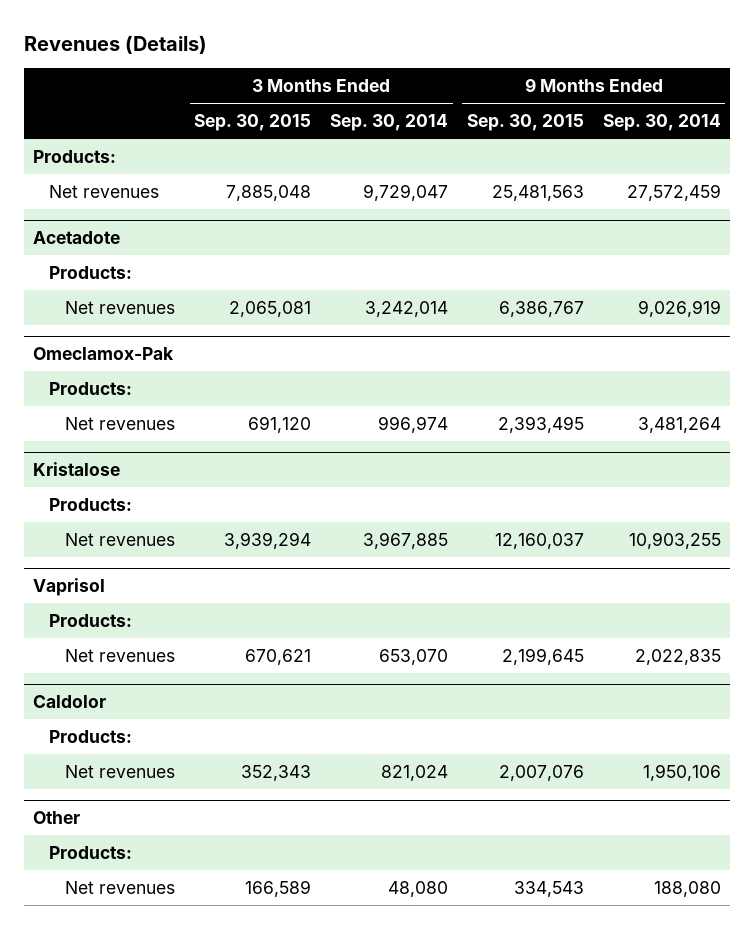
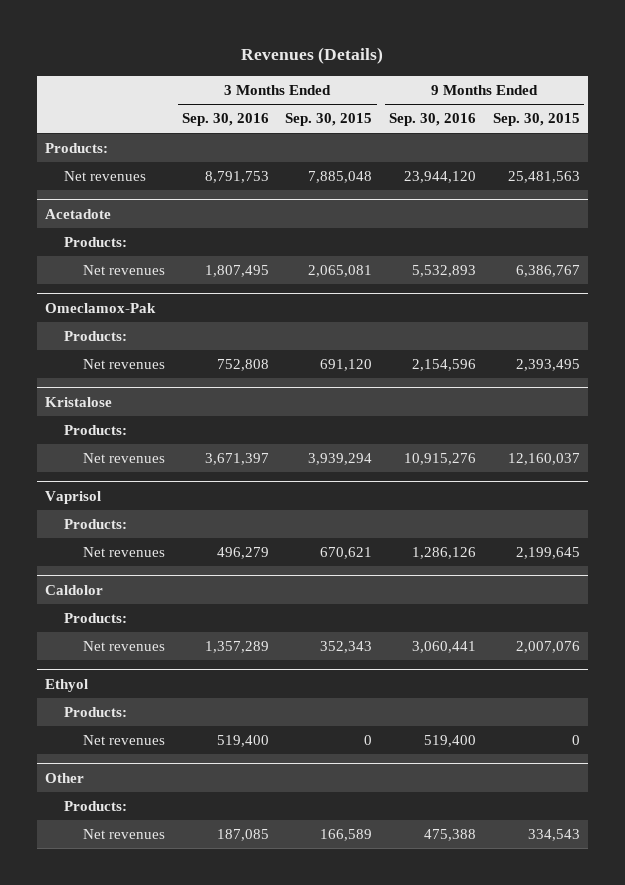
- | 3 Months Ended Sep. 30, 2015 | 3 Months Ended Sep. 30, 2014 | 9 Months Ended Sep. 30, 2015 | 9 Months Ended Sep. 30, 2014
+ | 3 Months Ended Sep. 30, 2016 | 3 Months Ended Sep. 30, 2015 | 9 Months Ended Sep. 30, 2016 | 9 Months Ended Sep. 30, 2015
+ Ethyol
+ Products:
+ Net revenues | 519,400 | 0 | 519,400 | 0

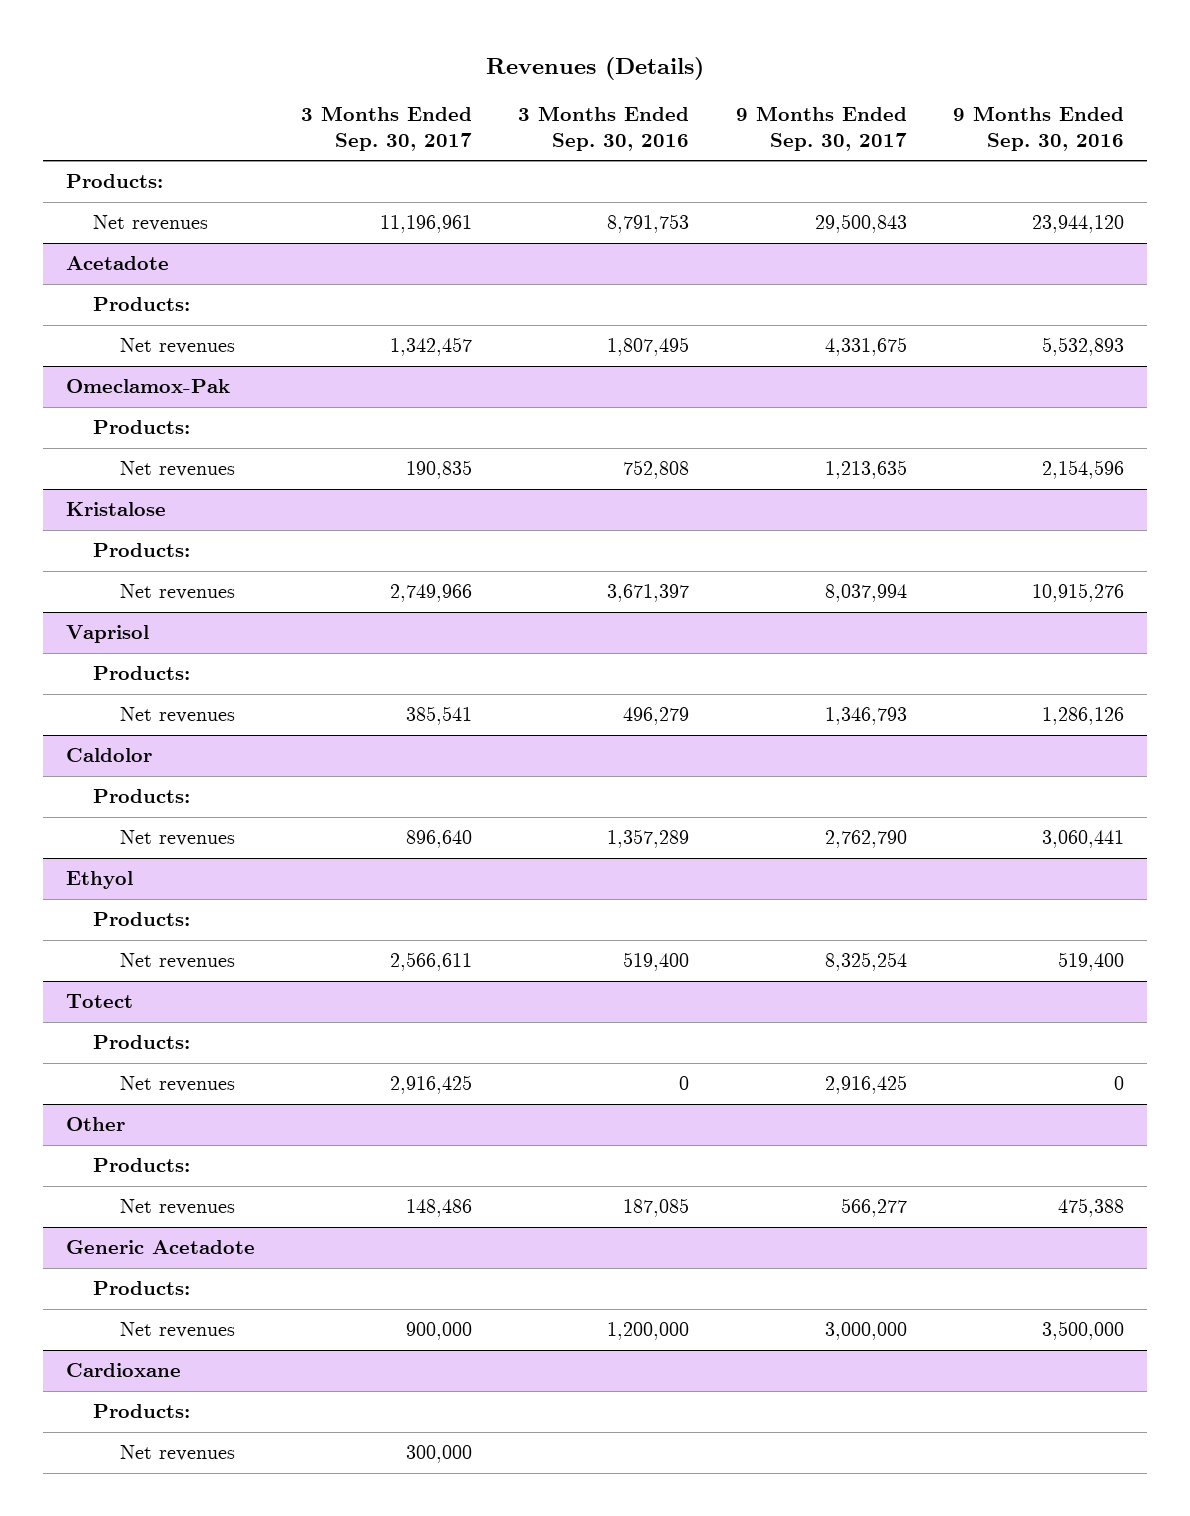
- | 3 Months Ended Sep. 30, 2016 | 3 Months Ended Sep. 30, 2015 | 9 Months Ended Sep. 30, 2016 | 9 Months Ended Sep. 30, 2015
+ | 3 Months Ended Sep. 30, 2017 | 3 Months Ended Sep. 30, 2016 | 9 Months Ended Sep. 30, 2017 | 9 Months Ended Sep. 30, 2016
+ Totect
+ Products:
+ Net revenues | 2,916,425 | 0 | 2,916,425 | 0
+ Generic Acetadote
+ Products:
+ Net revenues | 900,000 | 1,200,000 | 3,000,000 | 3,500,000
+ Cardioxane
+ Products:
+ Net revenues | 300,000 | | |

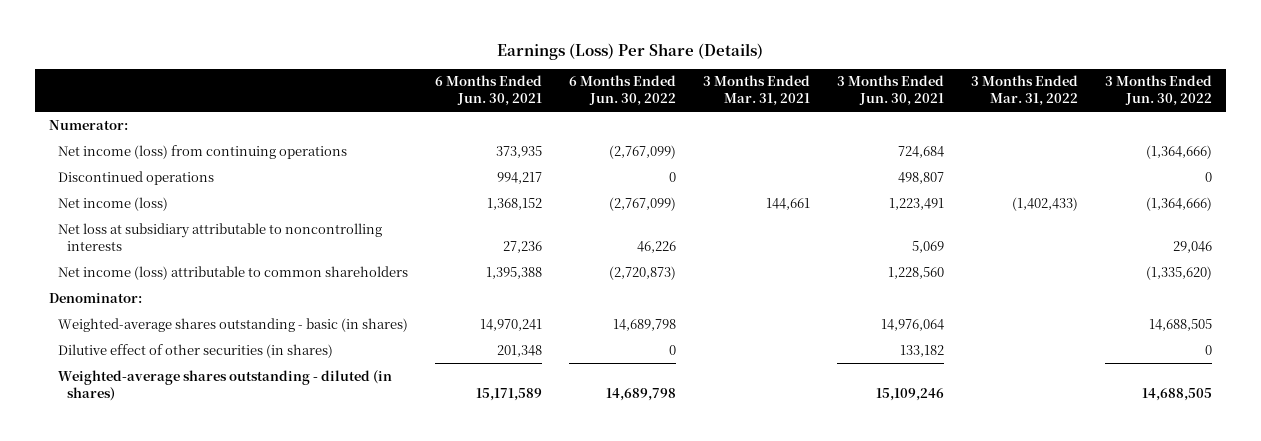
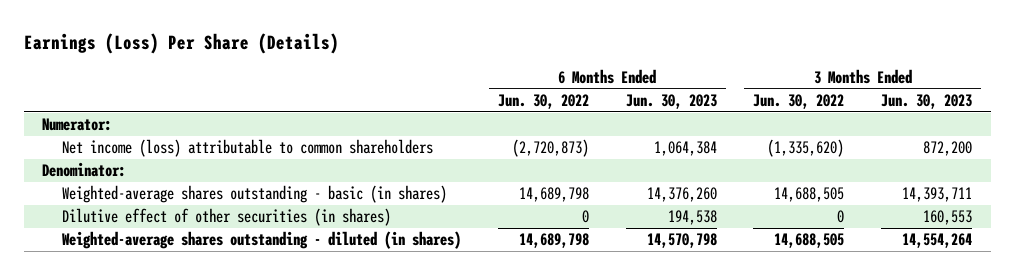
- | 6 Months Ended Jun. 30, 2021 | 6 Months Ended Jun. 30, 2022 | 3 Months Ended Mar. 31, 2021 | 3 Months Ended Jun. 30, 2021 | 3 Months Ended Mar. 31, 2022 | 3 Months Ended Jun. 30, 2022
+ | 6 Months Ended Jun. 30, 2022 | 6 Months Ended Jun. 30, 2023 | 3 Months Ended Jun. 30, 2022 | 3 Months Ended Jun. 30, 2023
- Net income (loss) from continuing operations | 373,935 | (2,767,099) | | 724,684 | | (1,364,666)
- Discontinued operations | 994,217 | 0 | | 498,807 | | 0
- Net income (loss) | 1,368,152 | (2,767,099) | 144,661 | 1,223,491 | (1,402,433) | (1,364,666)
- Net loss at subsidiary attributable to noncontrolling interests | 27,236 | 46,226 | | 5,069 | | 29,046

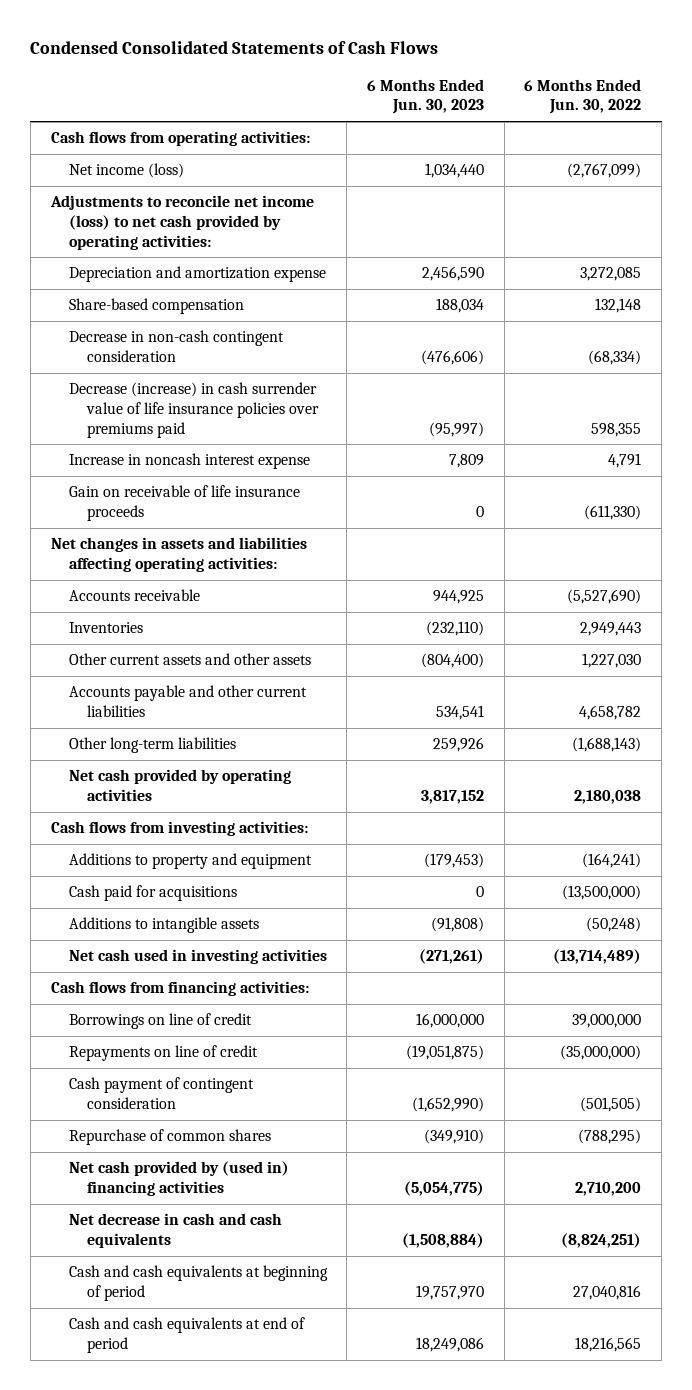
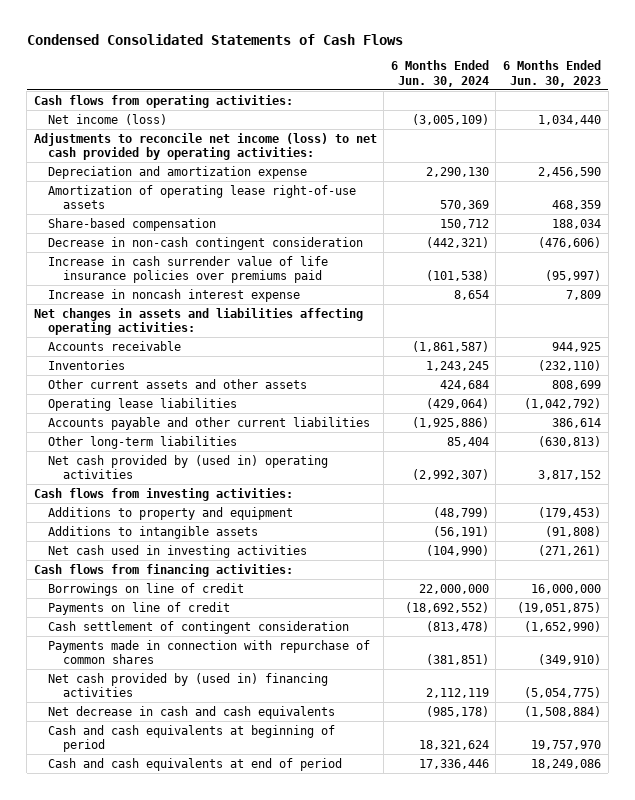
- | 6 Months Ended Jun. 30, 2023 | 6 Months Ended Jun. 30, 2022
+ | 6 Months Ended Jun. 30, 2024 | 6 Months Ended Jun. 30, 2023
+ Amortization of operating lease right-of-use assets | 570,369 | 468,359
- Decrease (increase) in cash surrender value of life insurance policies over premiums paid | (95,997) | 598,355
+ Increase in cash surrender value of life insurance policies over premiums paid | (101,538) | (95,997)
- Gain on receivable of life insurance proceeds | 0 | (611,330)
- Other current assets and other assets | (804,400) | 1,227,030
- Accounts payable and other current liabilities | 534,541 | 4,658,782
- Other long-term liabilities | 259,926 | (1,688,143)
- Net cash provided by operating activities | 3,817,152 | 2,180,038
+ Other current assets and other assets | 424,684 | 808,699
+ Operating lease liabilities | (429,064) | (1,042,792)
+ Accounts payable and other current liabilities | (1,925,886) | 386,614
+ Other long-term liabilities | 85,404 | (630,813)
+ Net cash provided by (used in) operating activities | (2,992,307) | 3,817,152
- Cash paid for acquisitions | 0 | (13,500,000)
- Repayments on line of credit | (19,051,875) | (35,000,000)
- Cash payment of contingent consideration | (1,652,990) | (501,505)
- Repurchase of common shares | (349,910) | (788,295)
+ Payments on line of credit | (18,692,552) | (19,051,875)
+ Cash settlement of contingent consideration | (813,478) | (1,652,990)
+ Payments made in connection with repurchase of common shares | (381,851) | (349,910)

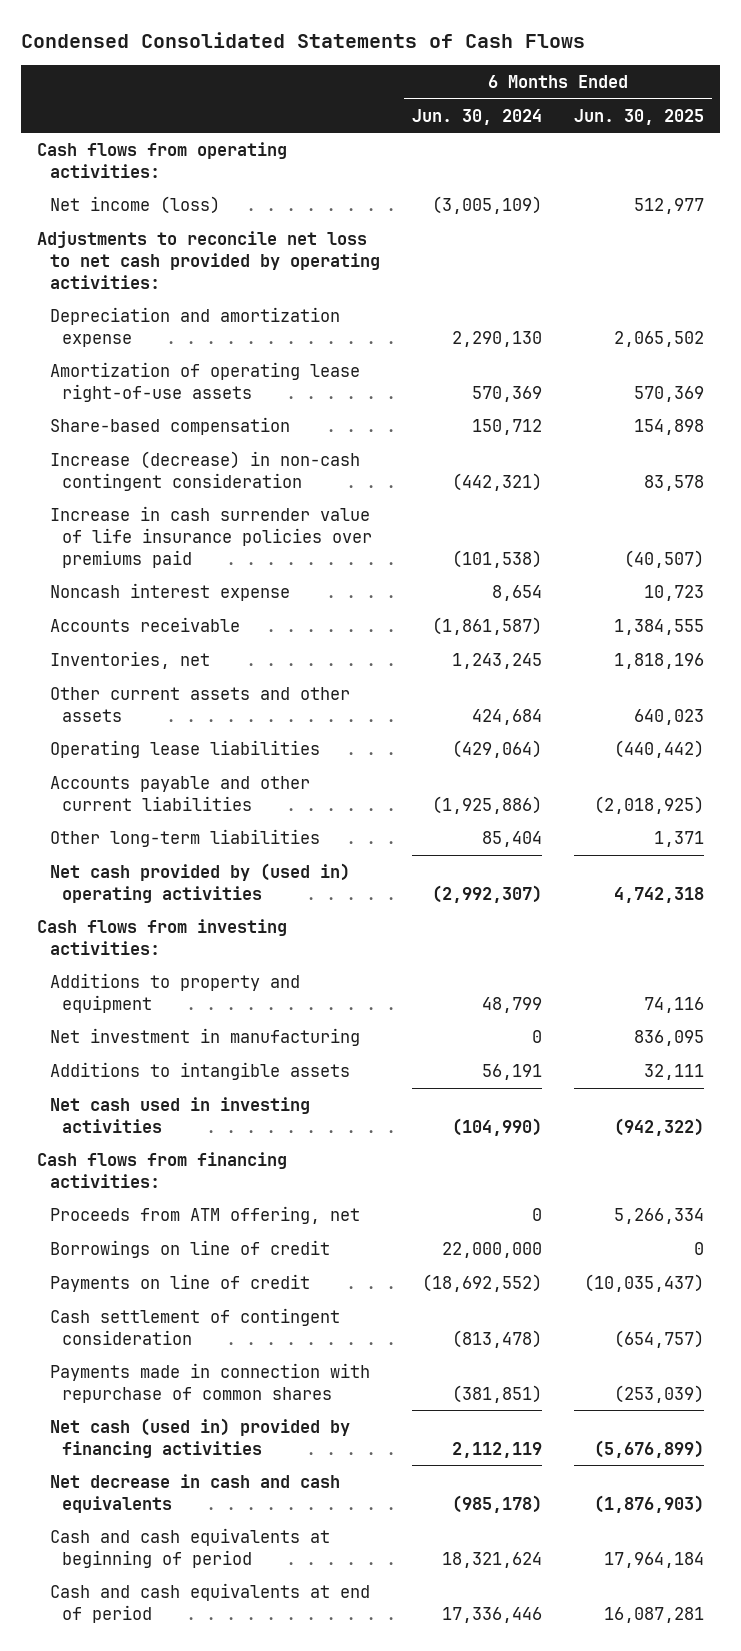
- | 6 Months Ended Jun. 30, 2024 | 6 Months Ended Jun. 30, 2023
+ | 6 Months Ended Jun. 30, 2024 | 6 Months Ended Jun. 30, 2025
- Adjustments to reconcile net income (loss) to net cash provided by operating activities:
+ Adjustments to reconcile net loss to net cash provided by operating activities:
- Decrease in non-cash contingent consideration | (442,321) | (476,606)
+ Increase (decrease) in non-cash contingent consideration | (442,321) | 83,578
- Increase in noncash interest expense | 8,654 | 7,809
- Net changes in assets and liabilities affecting operating activities:
+ Noncash interest expense | 8,654 | 10,723
- Inventories | 1,243,245 | (232,110)
+ Inventories, net | 1,243,245 | 1,818,196
- Additions to property and equipment | (48,799) | (179,453)
- Additions to intangible assets | (56,191) | (91,808)
+ Additions to property and equipment | 48,799 | 74,116
+ Net investment in manufacturing | 0 | 836,095
+ Additions to intangible assets | 56,191 | 32,111
+ Proceeds from ATM offering, net | 0 | 5,266,334
- Net cash provided by (used in) financing activities | 2,112,119 | (5,054,775)
+ Net cash (used in) provided by financing activities | 2,112,119 | (5,676,899)

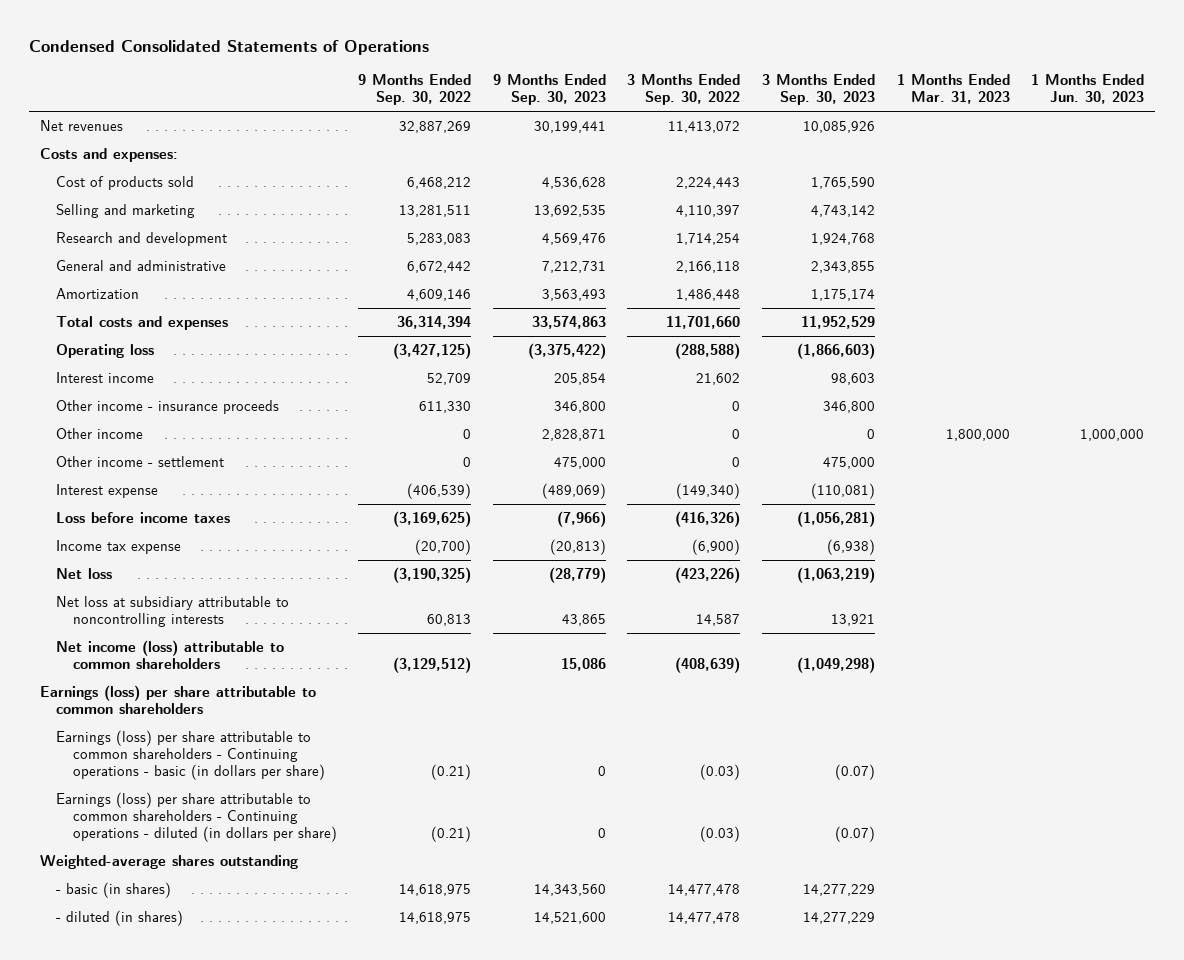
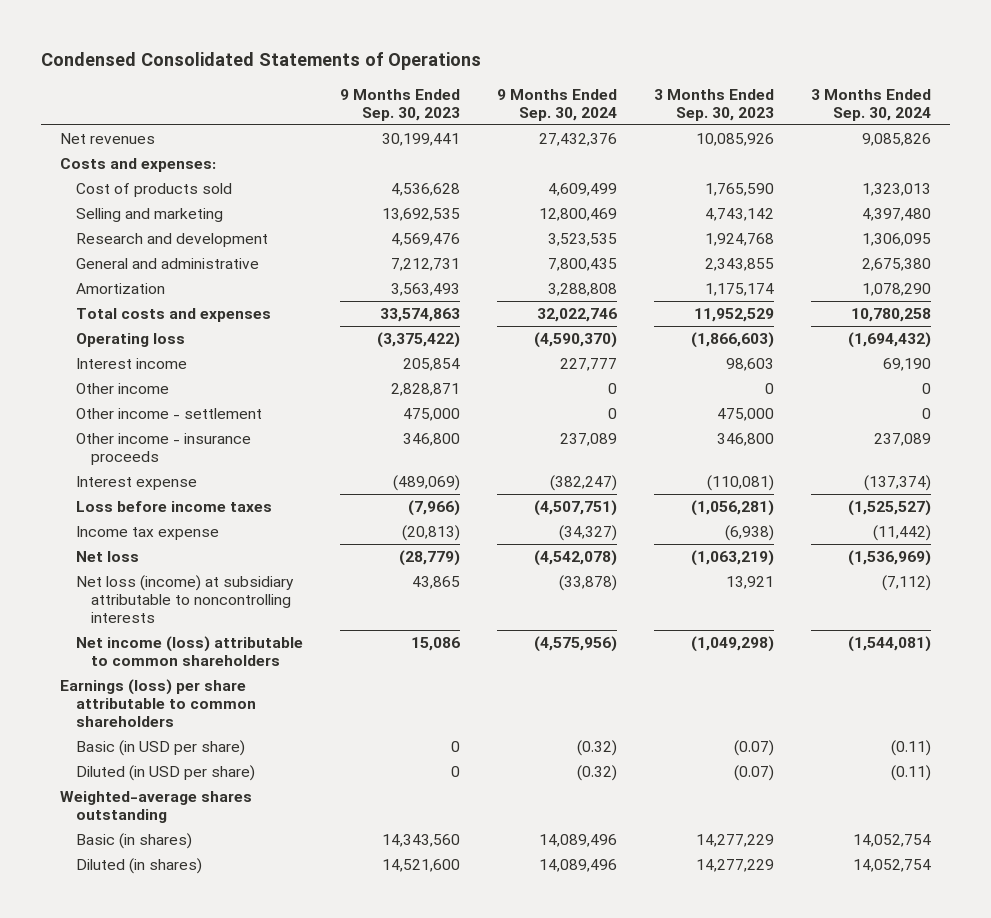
- | 9 Months Ended Sep. 30, 2022 | 9 Months Ended Sep. 30, 2023 | 3 Months Ended Sep. 30, 2022 | 3 Months Ended Sep. 30, 2023 | 1 Months Ended Mar. 31, 2023 | 1 Months Ended Jun. 30, 2023
+ | 9 Months Ended Sep. 30, 2023 | 9 Months Ended Sep. 30, 2024 | 3 Months Ended Sep. 30, 2023 | 3 Months Ended Sep. 30, 2024
moved down: Other income - insurance proceeds | 346,800 | 237,089 | 346,800 | 237,089
- Net loss at subsidiary attributable to noncontrolling interests | 60,813 | 43,865 | 14,587 | 13,921 | |
+ Net loss (income) at subsidiary attributable to noncontrolling interests | 43,865 | (33,878) | 13,921 | (7,112)
- Earnings (loss) per share attributable to common shareholders - Continuing operations - basic (in dollars per share) | (0.21) | 0 | (0.03) | (0.07) | |
- Earnings (loss) per share attributable to common shareholders - Continuing operations - diluted (in dollars per share) | (0.21) | 0 | (0.03) | (0.07) | |
+ Basic (in USD per share) | 0 | (0.32) | (0.07) | (0.11)
+ Diluted (in USD per share) | 0 | (0.32) | (0.07) | (0.11)
- - basic (in shares) | 14,618,975 | 14,343,560 | 14,477,478 | 14,277,229 | |
- - diluted (in shares) | 14,618,975 | 14,521,600 | 14,477,478 | 14,277,229 | |
+ Basic (in shares) | 14,343,560 | 14,089,496 | 14,277,229 | 14,052,754
+ Diluted (in shares) | 14,521,600 | 14,089,496 | 14,277,229 | 14,052,754

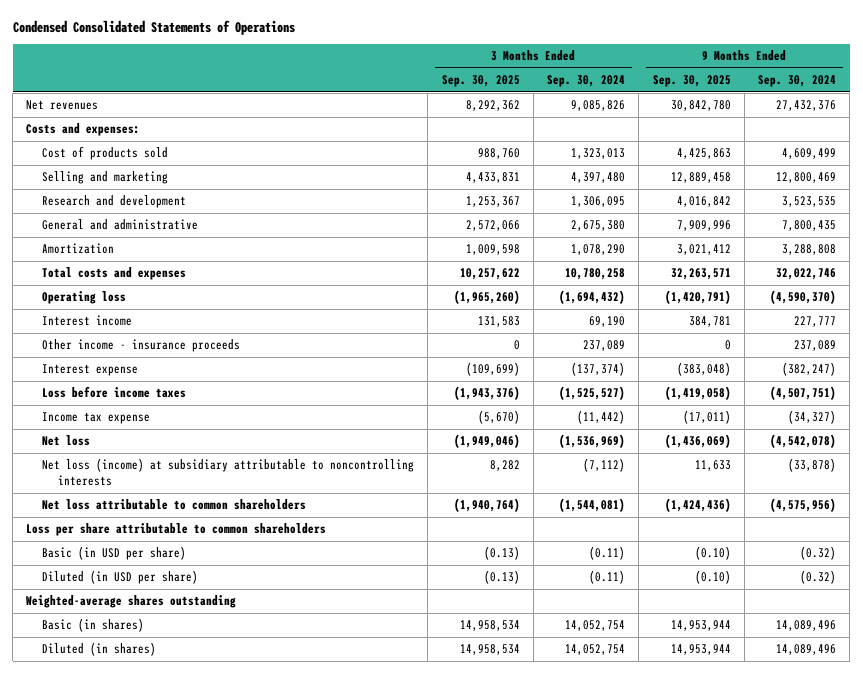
- | 9 Months Ended Sep. 30, 2023 | 9 Months Ended Sep. 30, 2024 | 3 Months Ended Sep. 30, 2023 | 3 Months Ended Sep. 30, 2024
+ | 3 Months Ended Sep. 30, 2025 | 3 Months Ended Sep. 30, 2024 | 9 Months Ended Sep. 30, 2025 | 9 Months Ended Sep. 30, 2024
- Other income | 2,828,871 | 0 | 0 | 0
- Other income - settlement | 475,000 | 0 | 475,000 | 0
- Net income (loss) attributable to common shareholders | 15,086 | (4,575,956) | (1,049,298) | (1,544,081)
- Earnings (loss) per share attributable to common shareholders
+ Net loss attributable to common shareholders | (1,940,764) | (1,544,081) | (1,424,436) | (4,575,956)
+ Loss per share attributable to common shareholders

